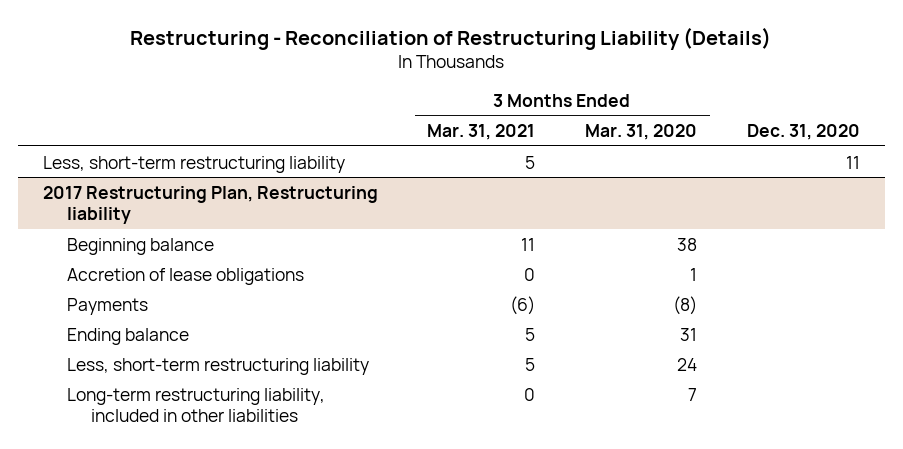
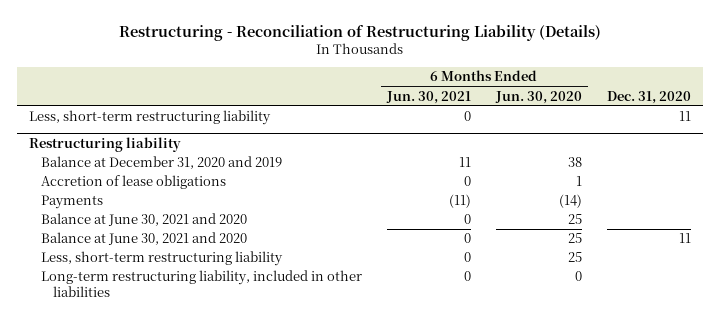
- | 3 Months Ended Mar. 31, 2021 | 3 Months Ended Mar. 31, 2020 | Dec. 31, 2020
+ | 6 Months Ended Jun. 30, 2021 | 6 Months Ended Jun. 30, 2020 | Dec. 31, 2020
- 2017 Restructuring Plan, Restructuring liability
- Beginning balance | 11 | 38 |
+ Restructuring liability
+ Balance at December 31, 2020 and 2019 | 11 | 38 |
- Ending balance | 5 | 31 |
+ Balance at June 30, 2021 and 2020 | 0 | 25 |
+ Balance at June 30, 2021 and 2020 | 0 | 25 | 11

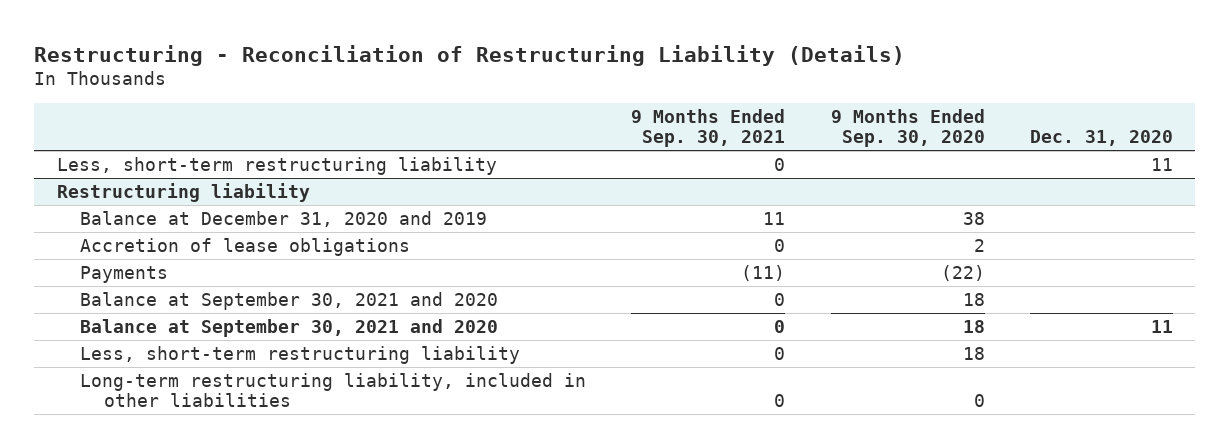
- | 6 Months Ended Jun. 30, 2021 | 6 Months Ended Jun. 30, 2020 | Dec. 31, 2020
+ | 9 Months Ended Sep. 30, 2021 | 9 Months Ended Sep. 30, 2020 | Dec. 31, 2020
@ Restructuring liability
- Balance at June 30, 2021 and 2020 | 0 | 25 |
- Balance at June 30, 2021 and 2020 | 0 | 25 | 11
+ Balance at September 30, 2021 and 2020 | 0 | 18 |
+ Balance at September 30, 2021 and 2020 | 0 | 18 | 11

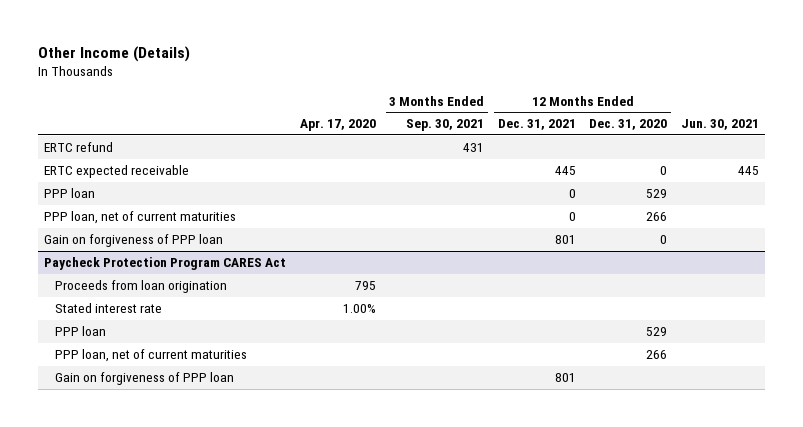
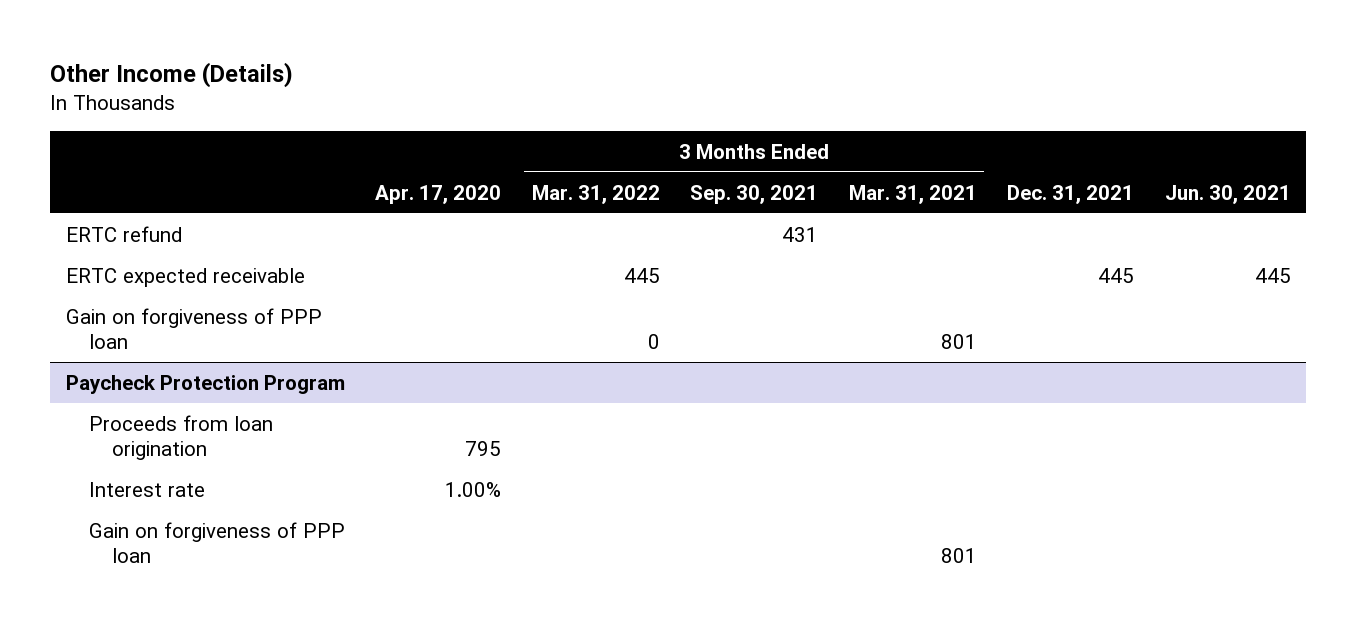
- | Apr. 17, 2020 | 3 Months Ended Sep. 30, 2021 | 12 Months Ended Dec. 31, 2021 | 12 Months Ended Dec. 31, 2020 | Jun. 30, 2021
+ | Apr. 17, 2020 | 3 Months Ended Mar. 31, 2022 | 3 Months Ended Sep. 30, 2021 | 3 Months Ended Mar. 31, 2021 | Dec. 31, 2021 | Jun. 30, 2021
- PPP loan | | | 0 | 529 |
- PPP loan, net of current maturities | | | 0 | 266 |
- Paycheck Protection Program CARES Act
+ Paycheck Protection Program
- Stated interest rate | 1.00% | | | |
- PPP loan | | | | 529 |
- PPP loan, net of current maturities | | | | 266 |
+ Interest rate | 1.00% | | | | |

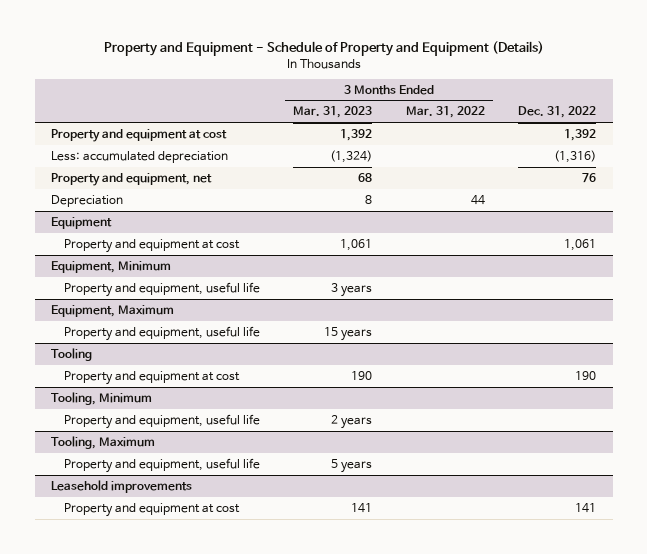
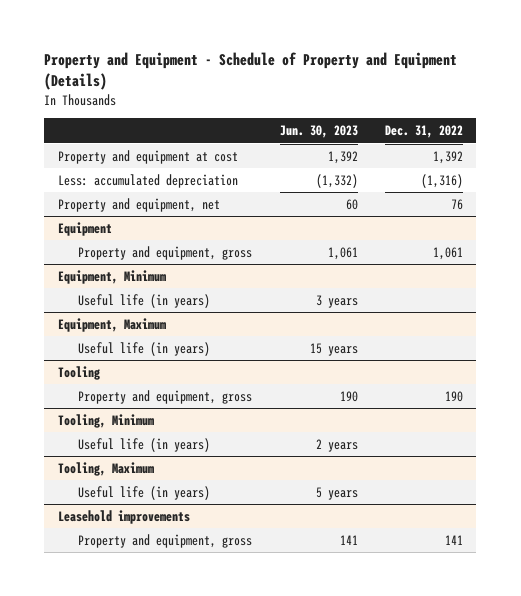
- | 3 Months Ended Mar. 31, 2023 | 3 Months Ended Mar. 31, 2022 | Dec. 31, 2022
+ | Jun. 30, 2023 | Dec. 31, 2022
- Depreciation | 8 | 44 |
@ Equipment
- Property and equipment at cost | 1,061 | | 1,061
+ Property and equipment, gross | 1,061 | 1,061
@ Equipment, Minimum
- Property and equipment, useful life | 3 years | |
+ Useful life (in years) | 3 years |
@ Equipment, Maximum
- Property and equipment, useful life | 15 years | |
+ Useful life (in years) | 15 years |
@ Tooling
- Property and equipment at cost | 190 | | 190
+ Property and equipment, gross | 190 | 190
@ Tooling, Minimum
- Property and equipment, useful life | 2 years | |
+ Useful life (in years) | 2 years |
@ Tooling, Maximum
- Property and equipment, useful life | 5 years | |
+ Useful life (in years) | 5 years |
@ Leasehold improvements
- Property and equipment at cost | 141 | | 141
+ Property and equipment, gross | 141 | 141

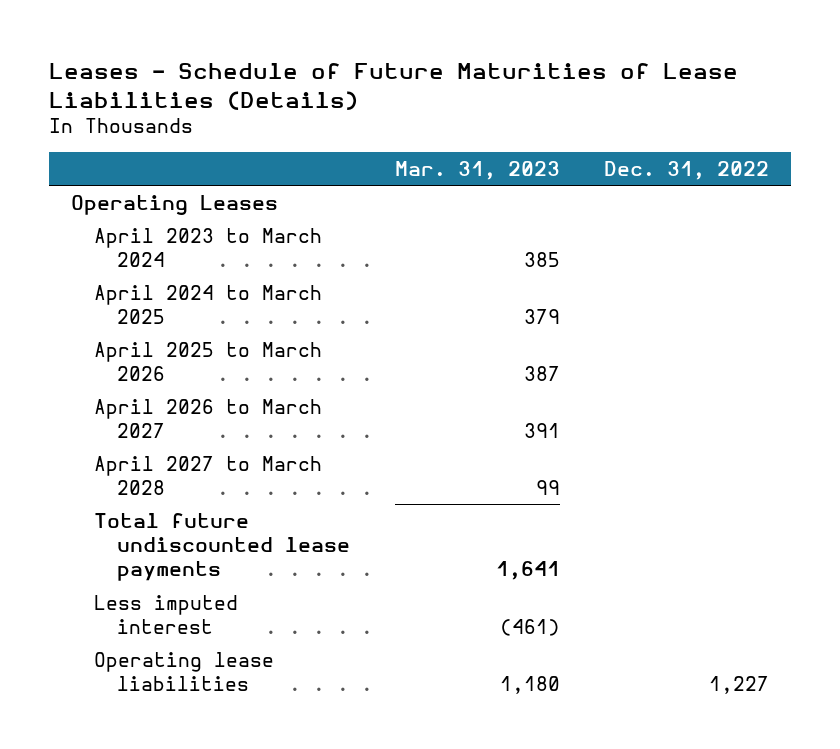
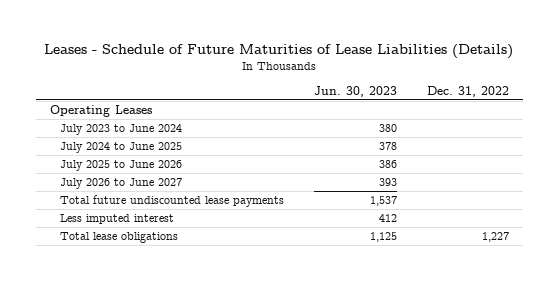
- | Mar. 31, 2023 | Dec. 31, 2022
+ | Jun. 30, 2023 | Dec. 31, 2022
- April 2023 to March 2024 | 385 |
- April 2024 to March 2025 | 379 |
- April 2025 to March 2026 | 387 |
- April 2026 to March 2027 | 391 |
- April 2027 to March 2028 | 99 |
+ July 2023 to June 2024 | 380 |
+ July 2024 to June 2025 | 378 |
+ July 2025 to June 2026 | 386 |
+ July 2026 to June 2027 | 393 |
- Operating lease liabilities | 1,180 | 1,227
+ Total lease obligations | 1,125 | 1,227

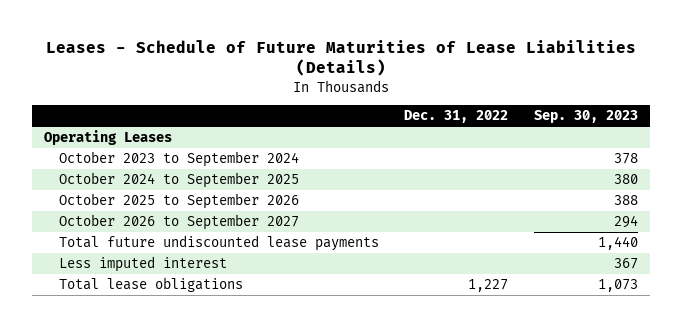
- | Jun. 30, 2023 | Dec. 31, 2022
+ | Dec. 31, 2022 | Sep. 30, 2023
- July 2023 to June 2024 | 380 |
- July 2024 to June 2025 | 378 |
- July 2025 to June 2026 | 386 |
- July 2026 to June 2027 | 393 |
+ October 2023 to September 2024 | | 378
+ October 2024 to September 2025 | | 380
+ October 2025 to September 2026 | | 388
+ October 2026 to September 2027 | | 294

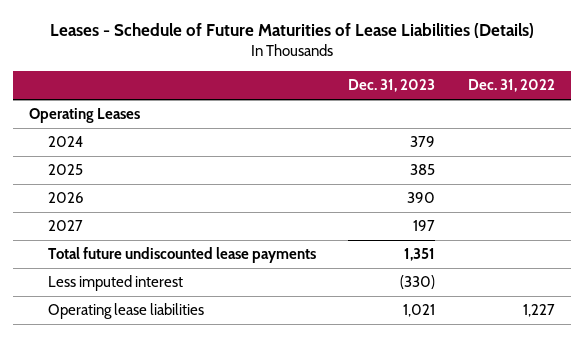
- | Dec. 31, 2022 | Sep. 30, 2023
+ | Dec. 31, 2023 | Dec. 31, 2022
- October 2023 to September 2024 | | 378
- October 2024 to September 2025 | | 380
- October 2025 to September 2026 | | 388
- October 2026 to September 2027 | | 294
+ 2024 | 379 |
+ 2025 | 385 |
+ 2026 | 390 |
+ 2027 | 197 |
- Total lease obligations | 1,227 | 1,073
+ Operating lease liabilities | 1,021 | 1,227

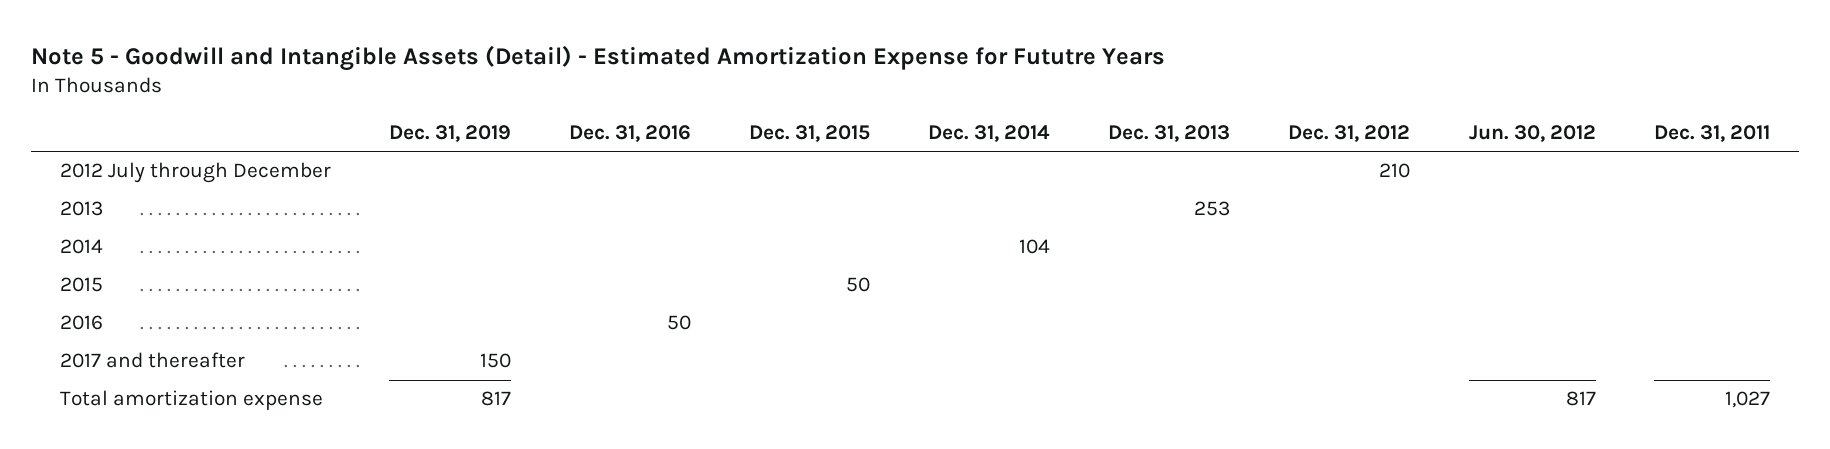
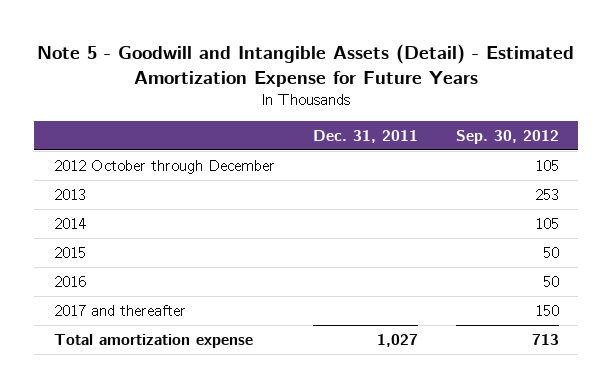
- Note 5 - Goodwill and Intangible Assets (Detail) - Estimated Amortization Expense for Fututre Years
+ Note 5 - Goodwill and Intangible Assets (Detail) - Estimated Amortization Expense for Future Years
- | Dec. 31, 2019 | Dec. 31, 2016 | Dec. 31, 2015 | Dec. 31, 2014 | Dec. 31, 2013 | Dec. 31, 2012 | Jun. 30, 2012 | Dec. 31, 2011
+ | Dec. 31, 2011 | Sep. 30, 2012
- 2012 July through December | | | | | | 210 | |
+ 2012 October through December | | 105

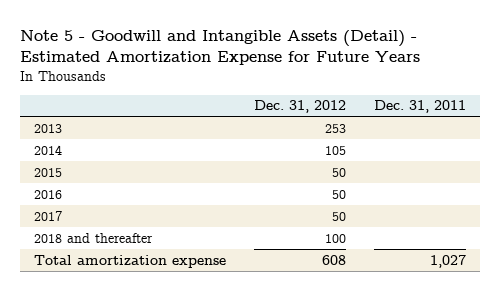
- | Dec. 31, 2011 | Sep. 30, 2012
+ | Dec. 31, 2012 | Dec. 31, 2011
- 2012 October through December | | 105
- 2017 and thereafter | | 150
+ 2017 | 50 |
+ 2018 and thereafter | 100 |

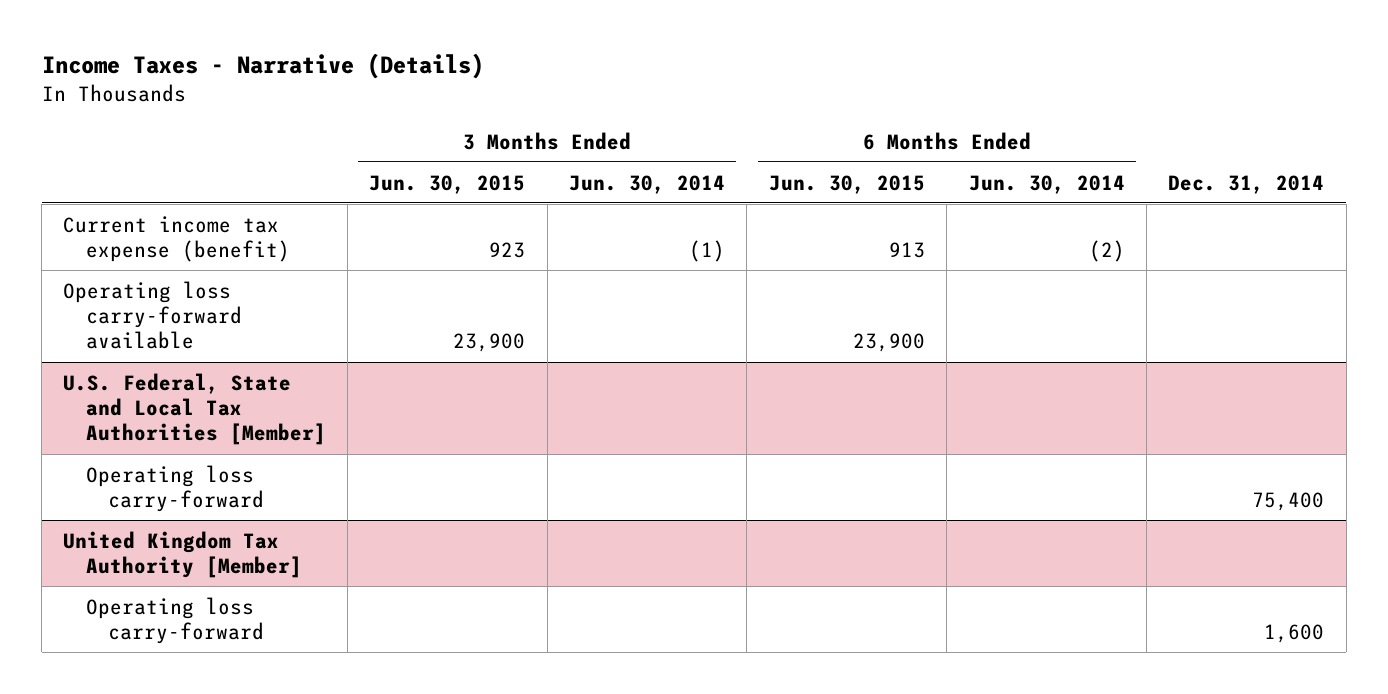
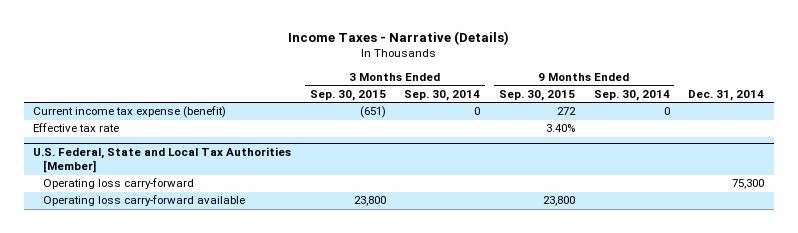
- | 3 Months Ended Jun. 30, 2015 | 3 Months Ended Jun. 30, 2014 | 6 Months Ended Jun. 30, 2015 | 6 Months Ended Jun. 30, 2014 | Dec. 31, 2014
+ | 3 Months Ended Sep. 30, 2015 | 3 Months Ended Sep. 30, 2014 | 9 Months Ended Sep. 30, 2015 | 9 Months Ended Sep. 30, 2014 | Dec. 31, 2014
- Operating loss carry-forward available | 23,900 | | 23,900 | |
+ Effective tax rate | | | 3.40% | |
@ U.S. Federal, State and Local Tax Authorities [Member]
- Operating loss carry-forward | | | | | 75,400
- United Kingdom Tax Authority [Member]
- Operating loss carry-forward | | | | | 1,600
@ U.S. Federal, State and Local Tax Authorities [Member]
+ Operating loss carry-forward | | | | | 75,300
+ Operating loss carry-forward available | 23,800 | | 23,800 | |

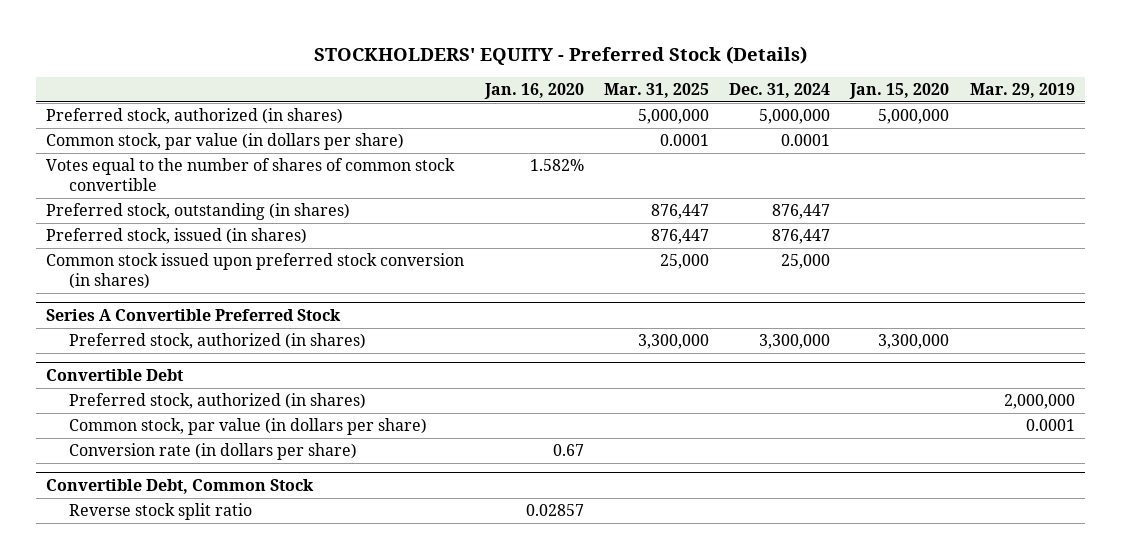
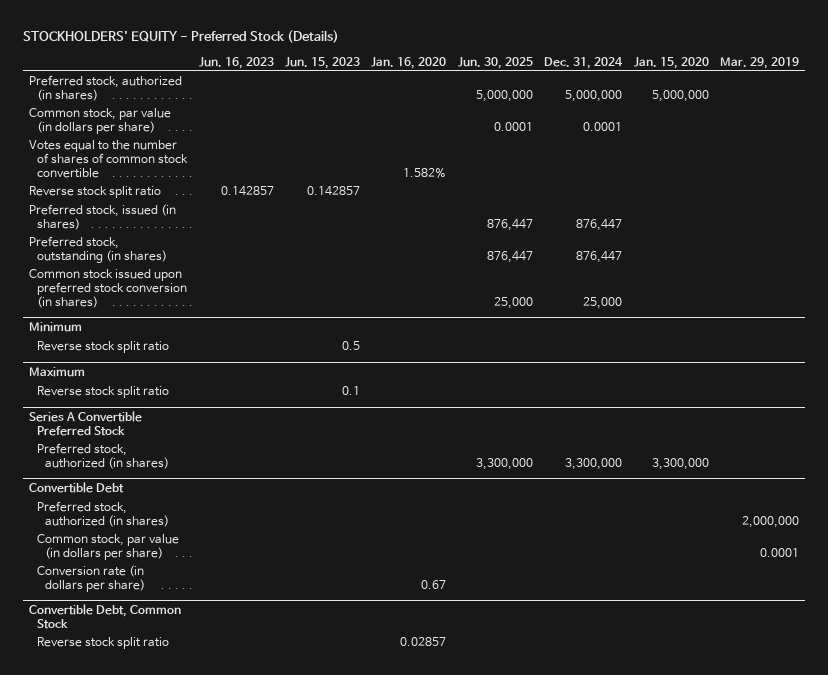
- | Jan. 16, 2020 | Mar. 31, 2025 | Dec. 31, 2024 | Jan. 15, 2020 | Mar. 29, 2019
+ | Jun. 16, 2023 | Jun. 15, 2023 | Jan. 16, 2020 | Jun. 30, 2025 | Dec. 31, 2024 | Jan. 15, 2020 | Mar. 29, 2019
+ Reverse stock split ratio | 0.142857 | 0.142857 | | | | |
moved down: Preferred stock, outstanding (in shares) | | | | 876,447 | 876,447 | |
+ Minimum
+ Reverse stock split ratio | | 0.5 | | | | |
+ Maximum
+ Reverse stock split ratio | | 0.1 | | | | |

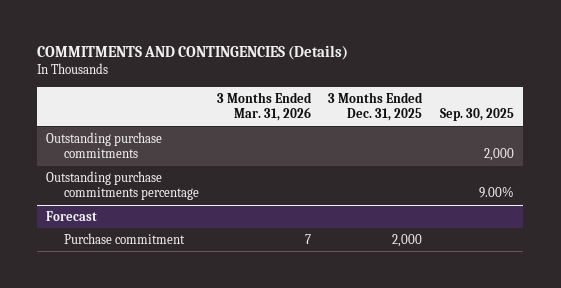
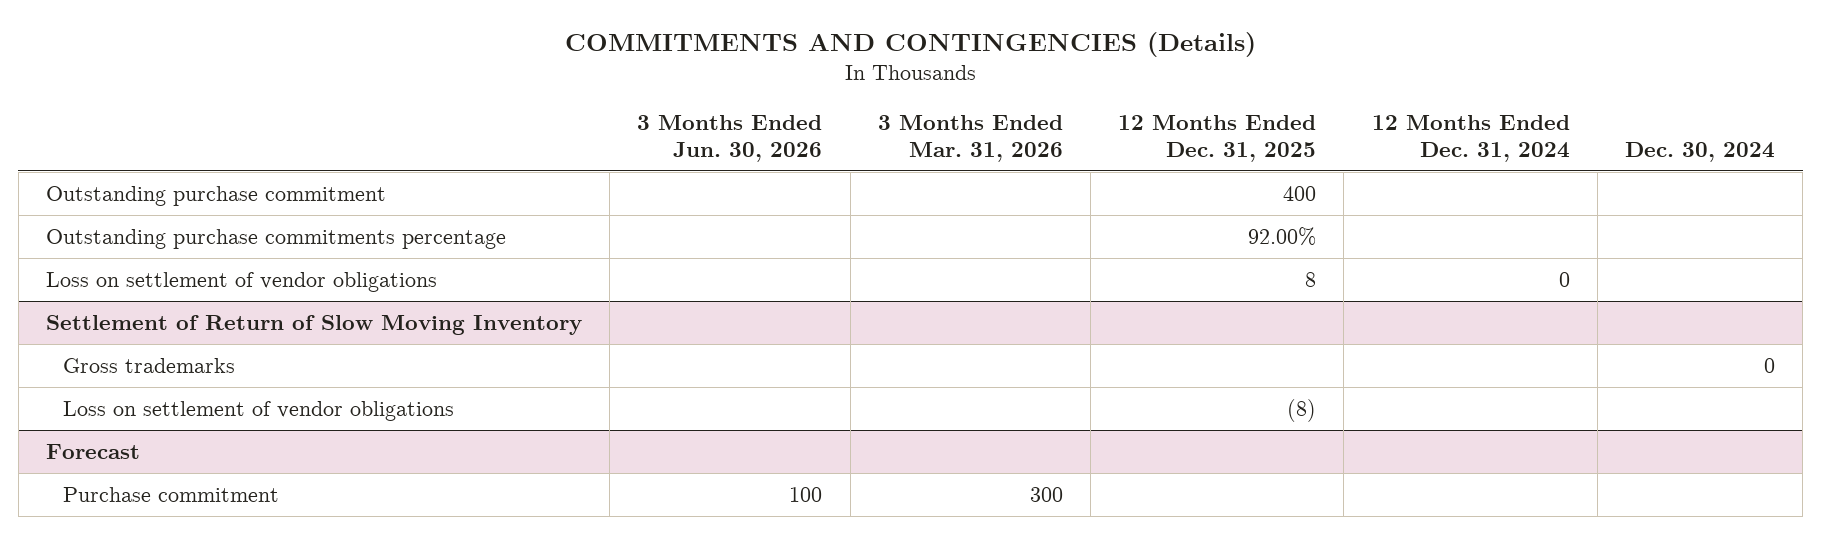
- | 3 Months Ended Mar. 31, 2026 | 3 Months Ended Dec. 31, 2025 | Sep. 30, 2025
+ | 3 Months Ended Jun. 30, 2026 | 3 Months Ended Mar. 31, 2026 | 12 Months Ended Dec. 31, 2025 | 12 Months Ended Dec. 31, 2024 | Dec. 30, 2024
- Outstanding purchase commitments | | | 2,000
+ Outstanding purchase commitment | | | 400 | |
+ Loss on settlement of vendor obligations | | | 8 | 0 |
+ Settlement of Return of Slow Moving Inventory
+ Gross trademarks | | | | | 0
+ Loss on settlement of vendor obligations | | | (8) | |
@ Forecast
- Purchase commitment | 7 | 2,000 |
+ Purchase commitment | 100 | 300 | | |

